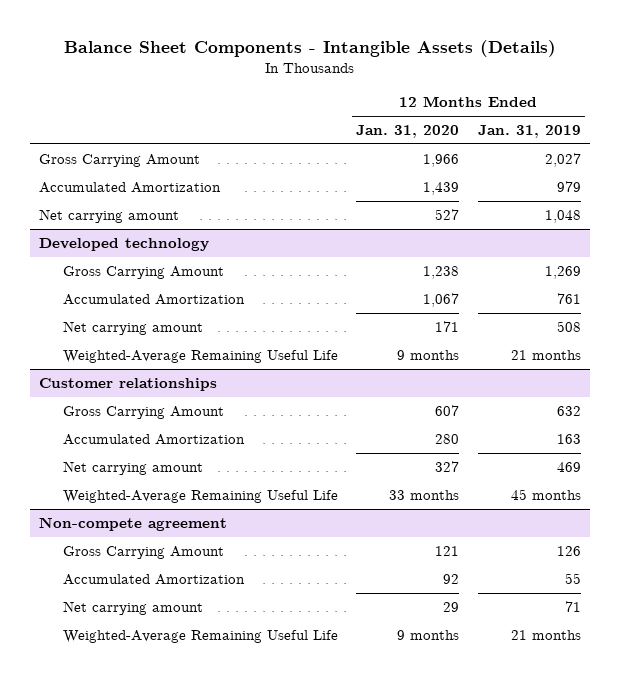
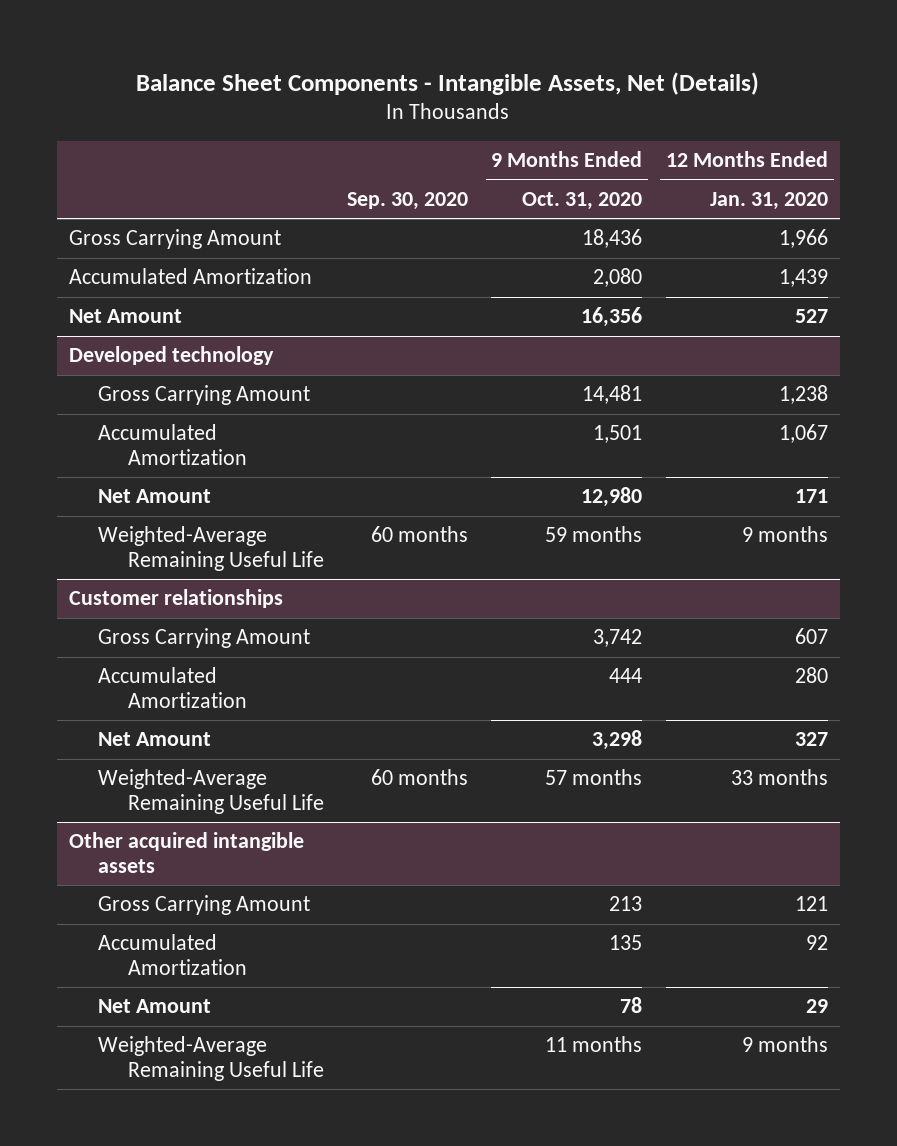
- Balance Sheet Components - Intangible Assets (Details)
+ Balance Sheet Components - Intangible Assets, Net (Details)
- | 12 Months Ended Jan. 31, 2020 | 12 Months Ended Jan. 31, 2019
+ | Sep. 30, 2020 | 9 Months Ended Oct. 31, 2020 | 12 Months Ended Jan. 31, 2020
- Net carrying amount | 527 | 1,048
+ Net Amount | | 16,356 | 527
@ Developed technology
- Net carrying amount | 171 | 508
+ Net Amount | | 12,980 | 171
@ Customer relationships
- Net carrying amount | 327 | 469
+ Net Amount | | 3,298 | 327
- Non-compete agreement
+ Other acquired intangible assets
- Net carrying amount | 29 | 71
+ Net Amount | | 78 | 29

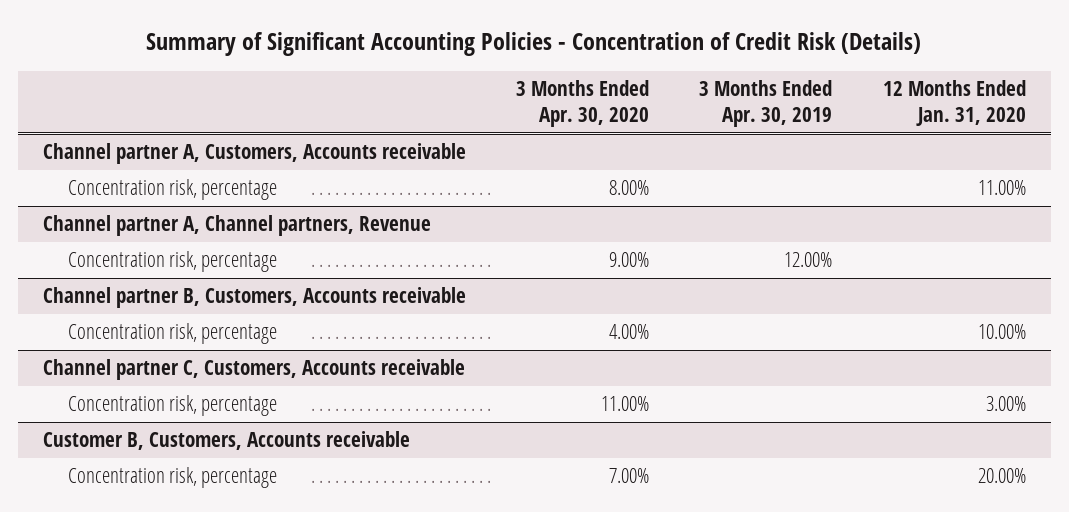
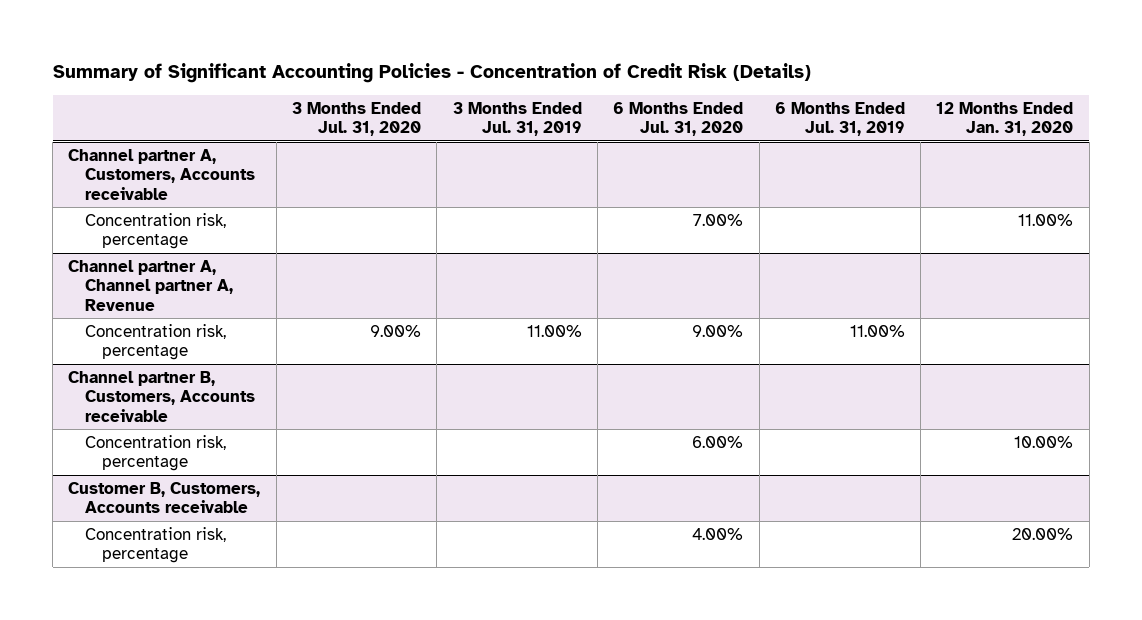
- | 3 Months Ended Apr. 30, 2020 | 3 Months Ended Apr. 30, 2019 | 12 Months Ended Jan. 31, 2020
+ | 3 Months Ended Jul. 31, 2020 | 3 Months Ended Jul. 31, 2019 | 6 Months Ended Jul. 31, 2020 | 6 Months Ended Jul. 31, 2019 | 12 Months Ended Jan. 31, 2020
- Channel partner A, Channel partners, Revenue
+ Channel partner A, Channel partner A, Revenue
- Channel partner C, Customers, Accounts receivable
- Concentration risk, percentage | 11.00% | | 3.00%

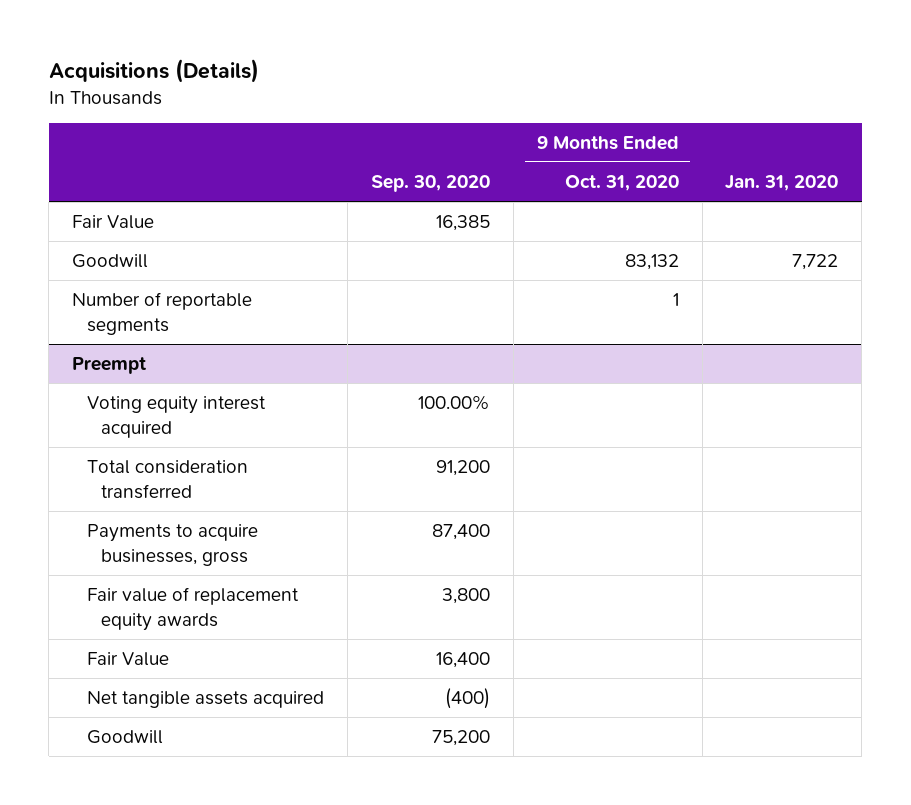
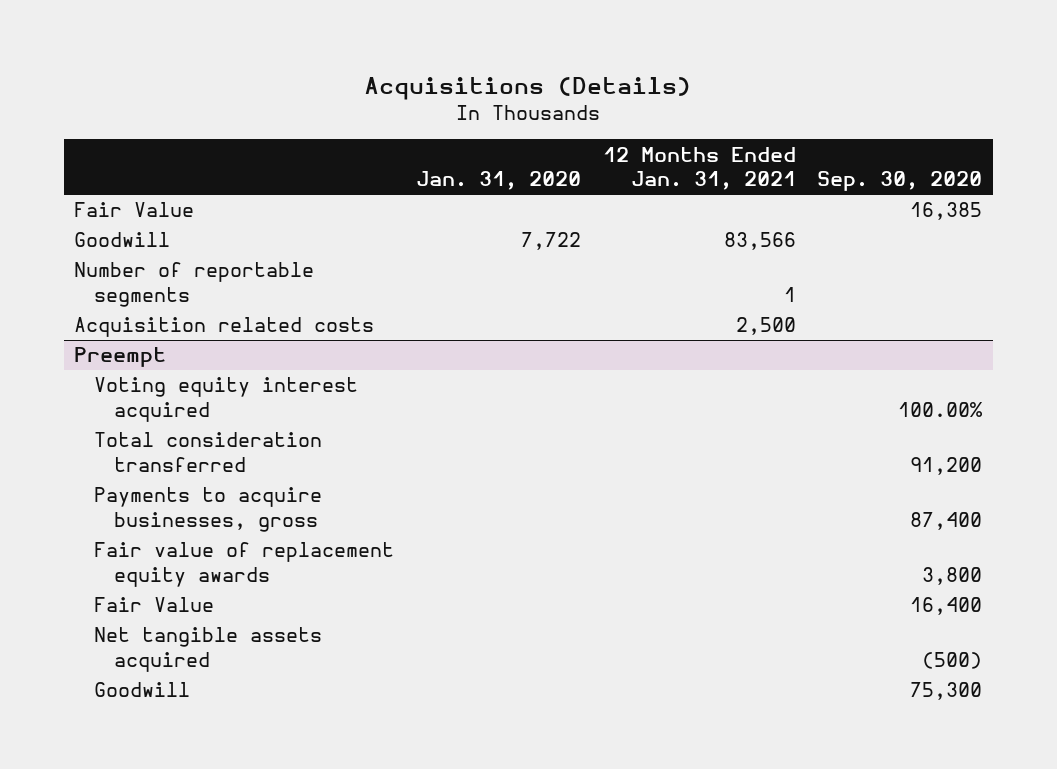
- | Sep. 30, 2020 | 9 Months Ended Oct. 31, 2020 | Jan. 31, 2020
+ | Jan. 31, 2020 | 12 Months Ended Jan. 31, 2021 | Sep. 30, 2020
+ Acquisition related costs | | 2,500 |
@ Preempt
- Net tangible assets acquired | (400) | |
- Goodwill | 75,200 | |
+ Net tangible assets acquired | | | (500)
+ Goodwill | | | 75,300

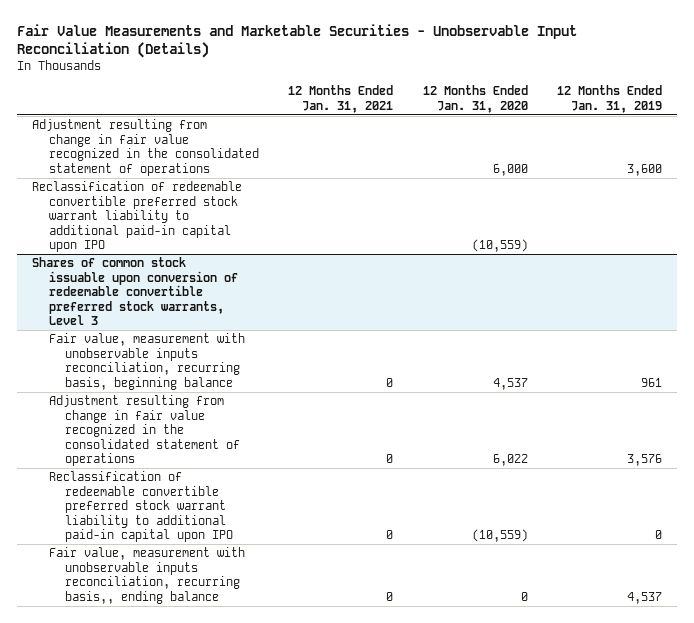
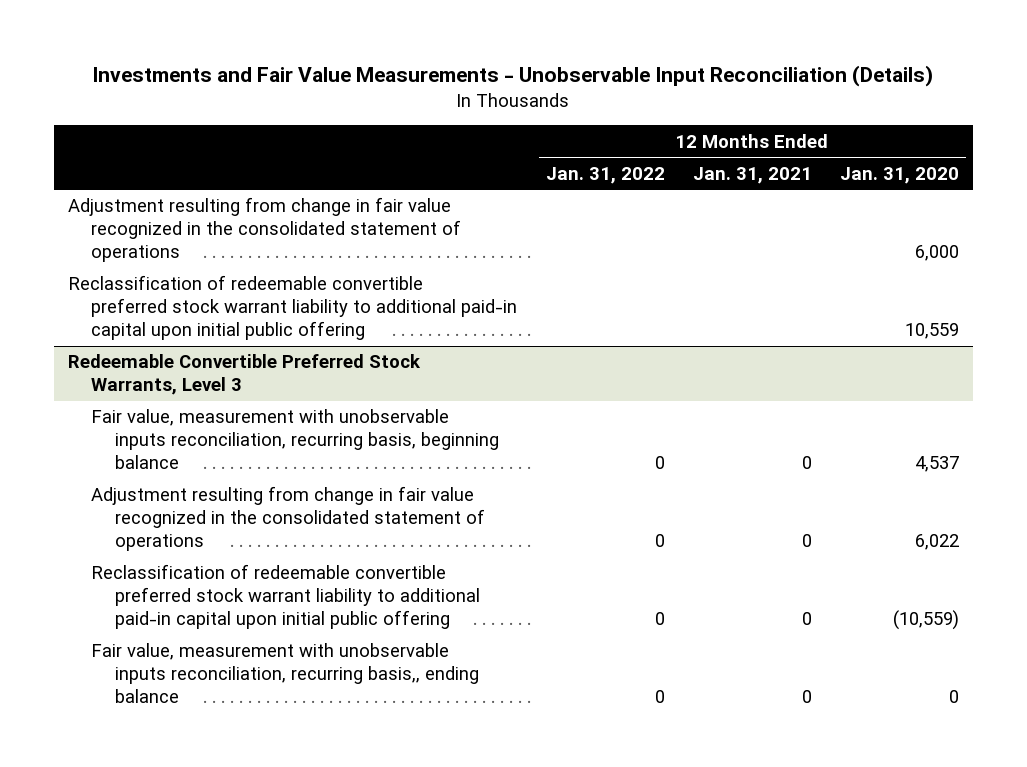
- Fair Value Measurements and Marketable Securities - Unobservable Input Reconciliation (Details)
+ Investments and Fair Value Measurements - Unobservable Input Reconciliation (Details)
- | 12 Months Ended Jan. 31, 2021 | 12 Months Ended Jan. 31, 2020 | 12 Months Ended Jan. 31, 2019
+ | 12 Months Ended Jan. 31, 2022 | 12 Months Ended Jan. 31, 2021 | 12 Months Ended Jan. 31, 2020
- Reclassification of redeemable convertible preferred stock warrant liability to additional paid-in capital upon IPO | | (10,559) |
- Shares of common stock issuable upon conversion of redeemable convertible preferred stock warrants, Level 3
+ Reclassification of redeemable convertible preferred stock warrant liability to additional paid-in capital upon initial public offering | | | 10,559
+ Redeemable Convertible Preferred Stock Warrants, Level 3
- Reclassification of redeemable convertible preferred stock warrant liability to additional paid-in capital upon IPO | 0 | (10,559) | 0
+ Reclassification of redeemable convertible preferred stock warrant liability to additional paid-in capital upon initial public offering | 0 | 0 | (10,559)

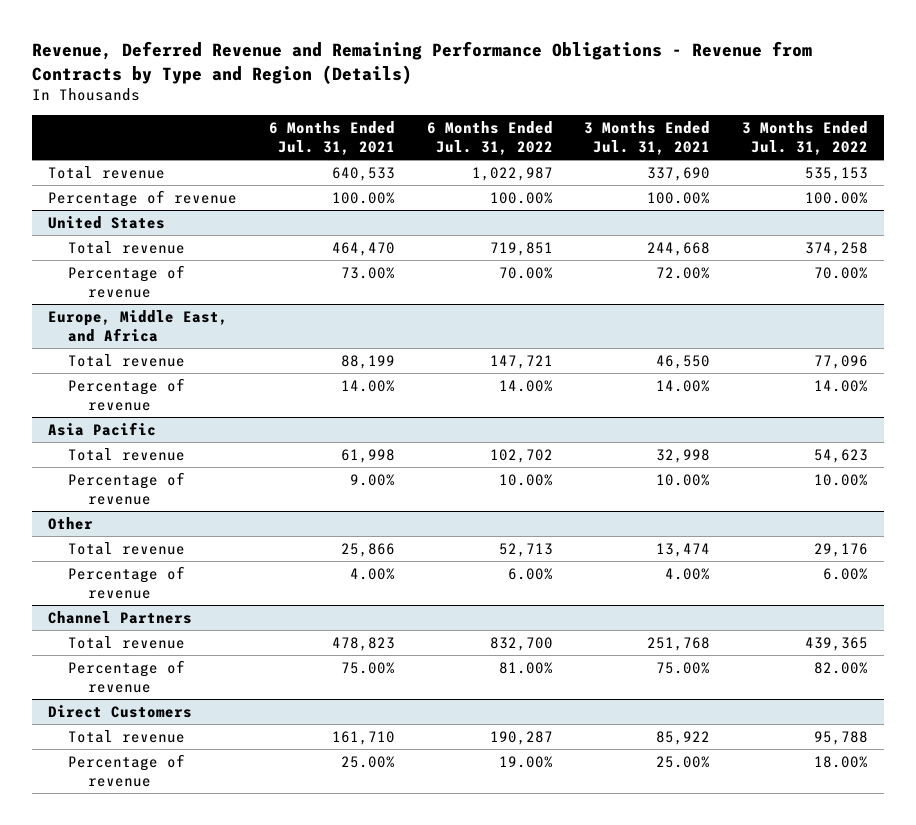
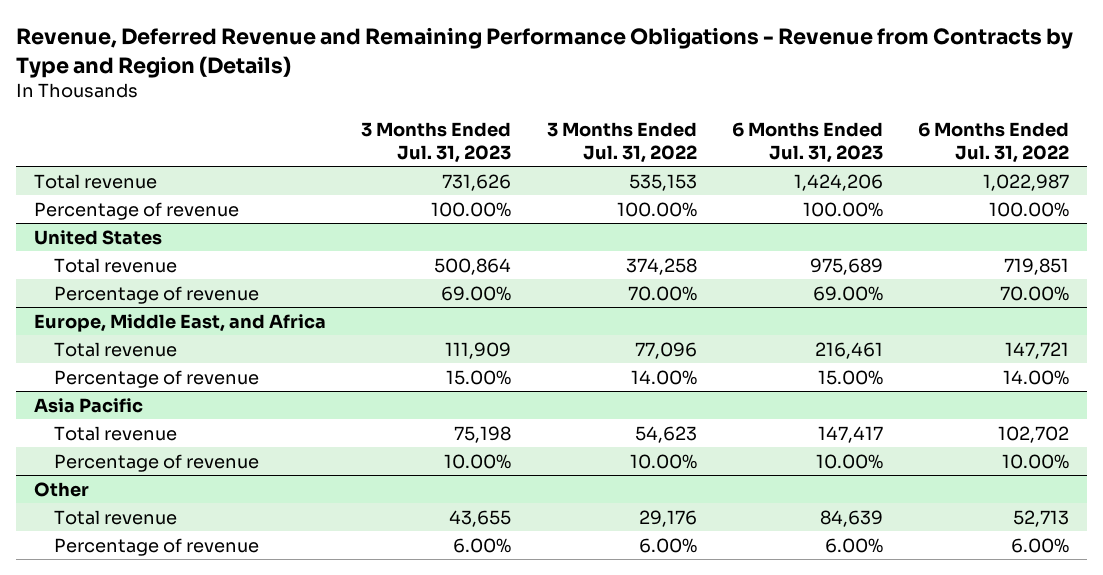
- | 6 Months Ended Jul. 31, 2021 | 6 Months Ended Jul. 31, 2022 | 3 Months Ended Jul. 31, 2021 | 3 Months Ended Jul. 31, 2022
+ | 3 Months Ended Jul. 31, 2023 | 3 Months Ended Jul. 31, 2022 | 6 Months Ended Jul. 31, 2023 | 6 Months Ended Jul. 31, 2022
- Channel Partners
- Total revenue | 478,823 | 832,700 | 251,768 | 439,365
- Percentage of revenue | 75.00% | 81.00% | 75.00% | 82.00%
- Direct Customers
- Total revenue | 161,710 | 190,287 | 85,922 | 95,788
- Percentage of revenue | 25.00% | 19.00% | 25.00% | 18.00%

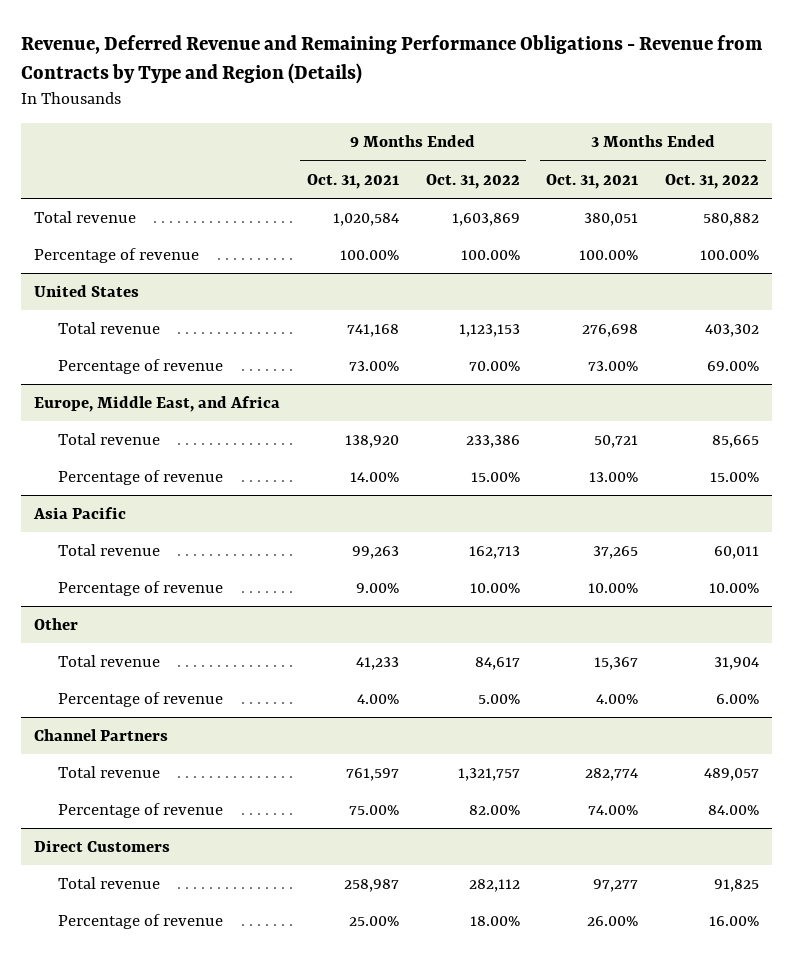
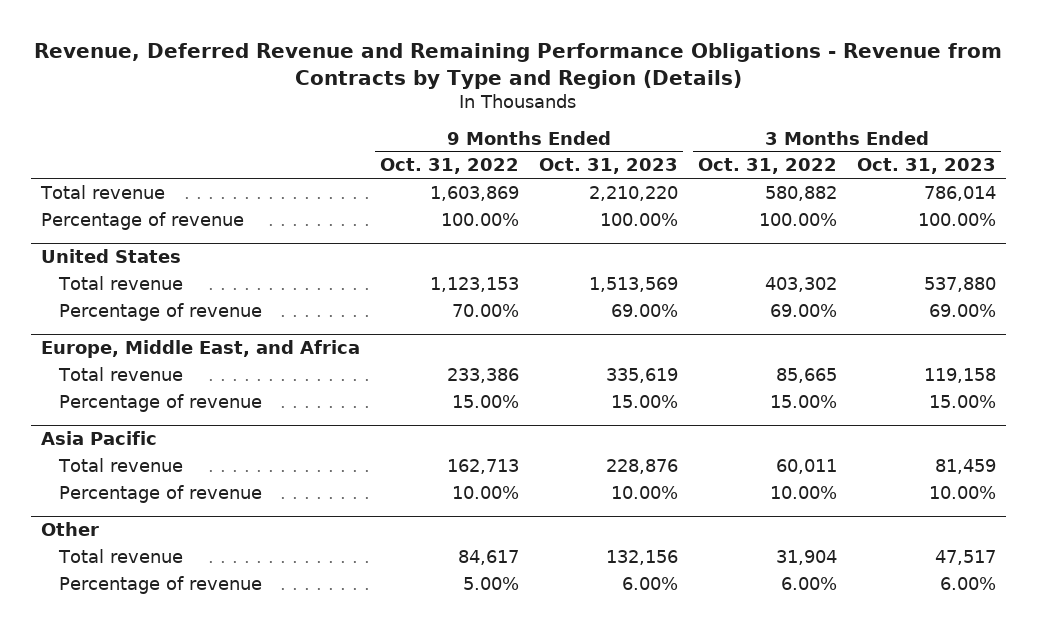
- | 9 Months Ended Oct. 31, 2021 | 9 Months Ended Oct. 31, 2022 | 3 Months Ended Oct. 31, 2021 | 3 Months Ended Oct. 31, 2022
+ | 9 Months Ended Oct. 31, 2022 | 9 Months Ended Oct. 31, 2023 | 3 Months Ended Oct. 31, 2022 | 3 Months Ended Oct. 31, 2023
- Channel Partners
- Total revenue | 761,597 | 1,321,757 | 282,774 | 489,057
- Percentage of revenue | 75.00% | 82.00% | 74.00% | 84.00%
- Direct Customers
- Total revenue | 258,987 | 282,112 | 97,277 | 91,825
- Percentage of revenue | 25.00% | 18.00% | 26.00% | 16.00%

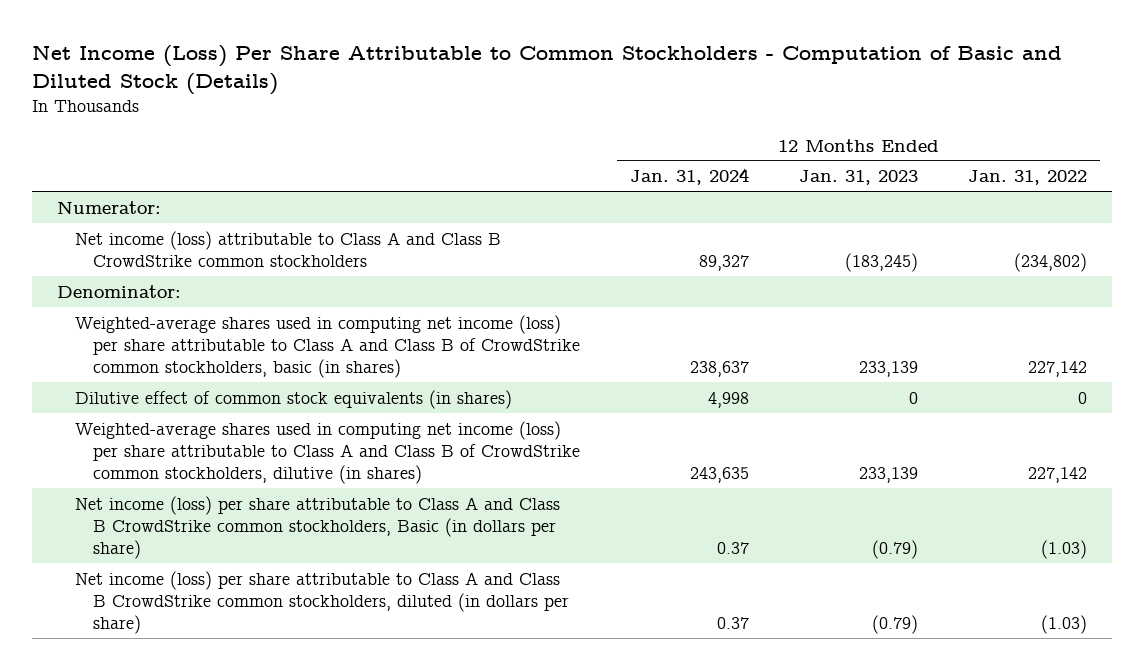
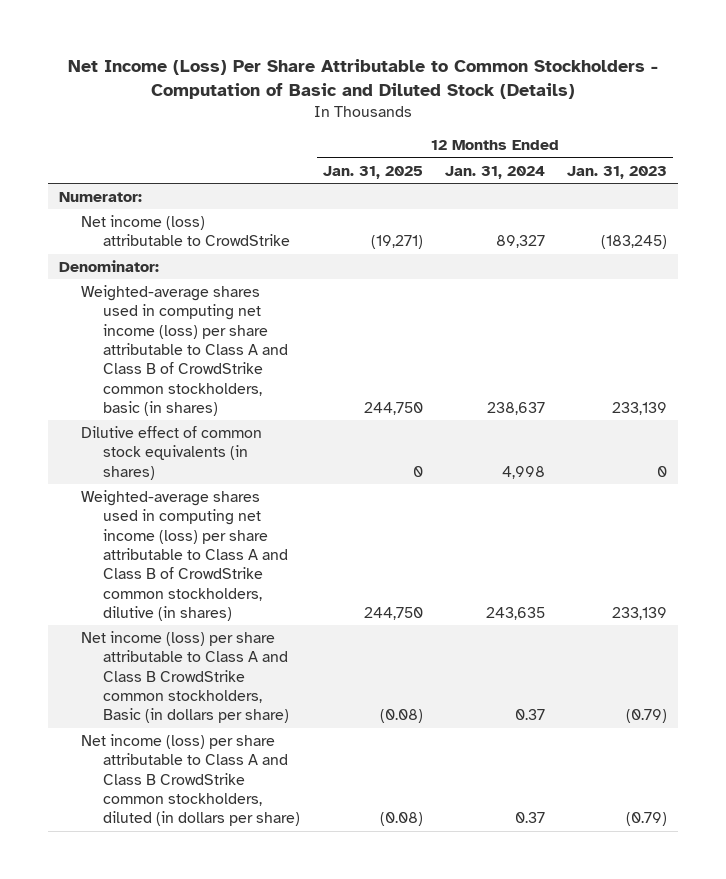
- | 12 Months Ended Jan. 31, 2024 | 12 Months Ended Jan. 31, 2023 | 12 Months Ended Jan. 31, 2022
+ | 12 Months Ended Jan. 31, 2025 | 12 Months Ended Jan. 31, 2024 | 12 Months Ended Jan. 31, 2023
- Net income (loss) attributable to Class A and Class B CrowdStrike common stockholders | 89,327 | (183,245) | (234,802)
+ Net income (loss) attributable to CrowdStrike | (19,271) | 89,327 | (183,245)

